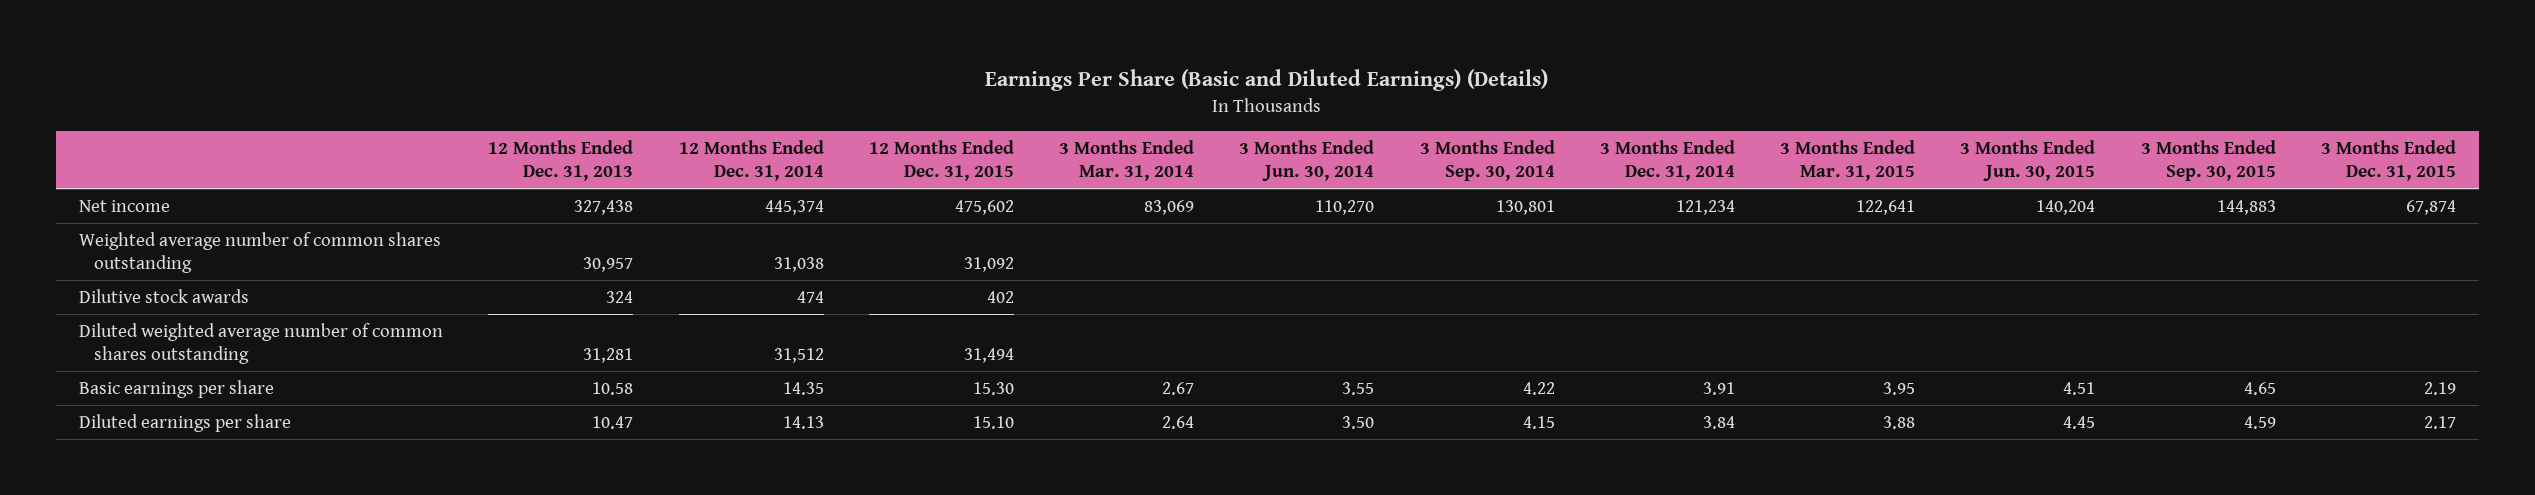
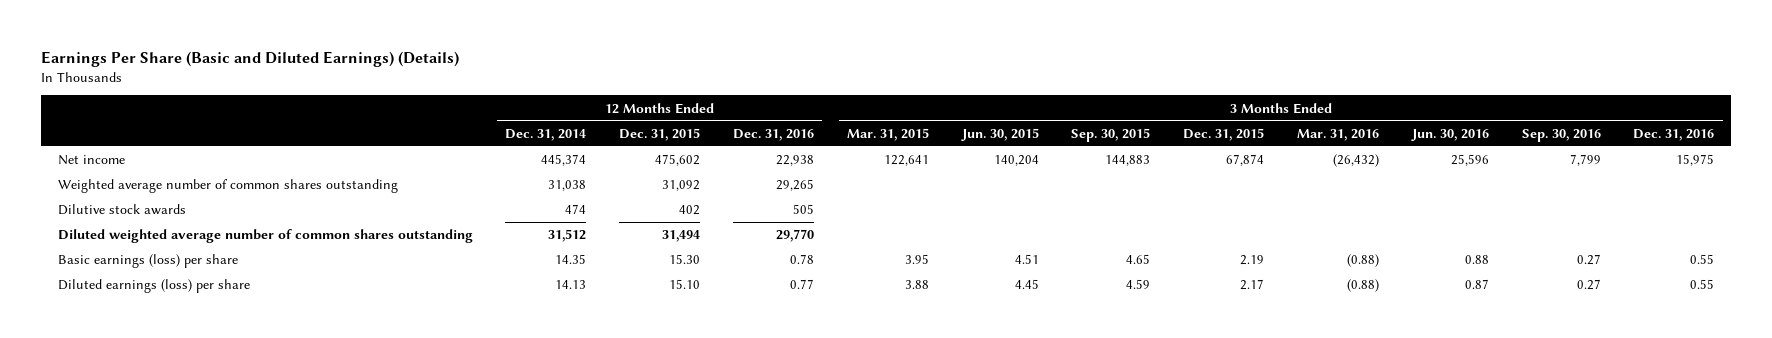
- | 12 Months Ended Dec. 31, 2013 | 12 Months Ended Dec. 31, 2014 | 12 Months Ended Dec. 31, 2015 | 3 Months Ended Mar. 31, 2014 | 3 Months Ended Jun. 30, 2014 | 3 Months Ended Sep. 30, 2014 | 3 Months Ended Dec. 31, 2014 | 3 Months Ended Mar. 31, 2015 | 3 Months Ended Jun. 30, 2015 | 3 Months Ended Sep. 30, 2015 | 3 Months Ended Dec. 31, 2015
+ | 12 Months Ended Dec. 31, 2014 | 12 Months Ended Dec. 31, 2015 | 12 Months Ended Dec. 31, 2016 | 3 Months Ended Mar. 31, 2015 | 3 Months Ended Jun. 30, 2015 | 3 Months Ended Sep. 30, 2015 | 3 Months Ended Dec. 31, 2015 | 3 Months Ended Mar. 31, 2016 | 3 Months Ended Jun. 30, 2016 | 3 Months Ended Sep. 30, 2016 | 3 Months Ended Dec. 31, 2016
- Basic earnings per share | 10.58 | 14.35 | 15.30 | 2.67 | 3.55 | 4.22 | 3.91 | 3.95 | 4.51 | 4.65 | 2.19
- Diluted earnings per share | 10.47 | 14.13 | 15.10 | 2.64 | 3.50 | 4.15 | 3.84 | 3.88 | 4.45 | 4.59 | 2.17
+ Basic earnings (loss) per share | 14.35 | 15.30 | 0.78 | 3.95 | 4.51 | 4.65 | 2.19 | (0.88) | 0.88 | 0.27 | 0.55
+ Diluted earnings (loss) per share | 14.13 | 15.10 | 0.77 | 3.88 | 4.45 | 4.59 | 2.17 | (0.88) | 0.87 | 0.27 | 0.55

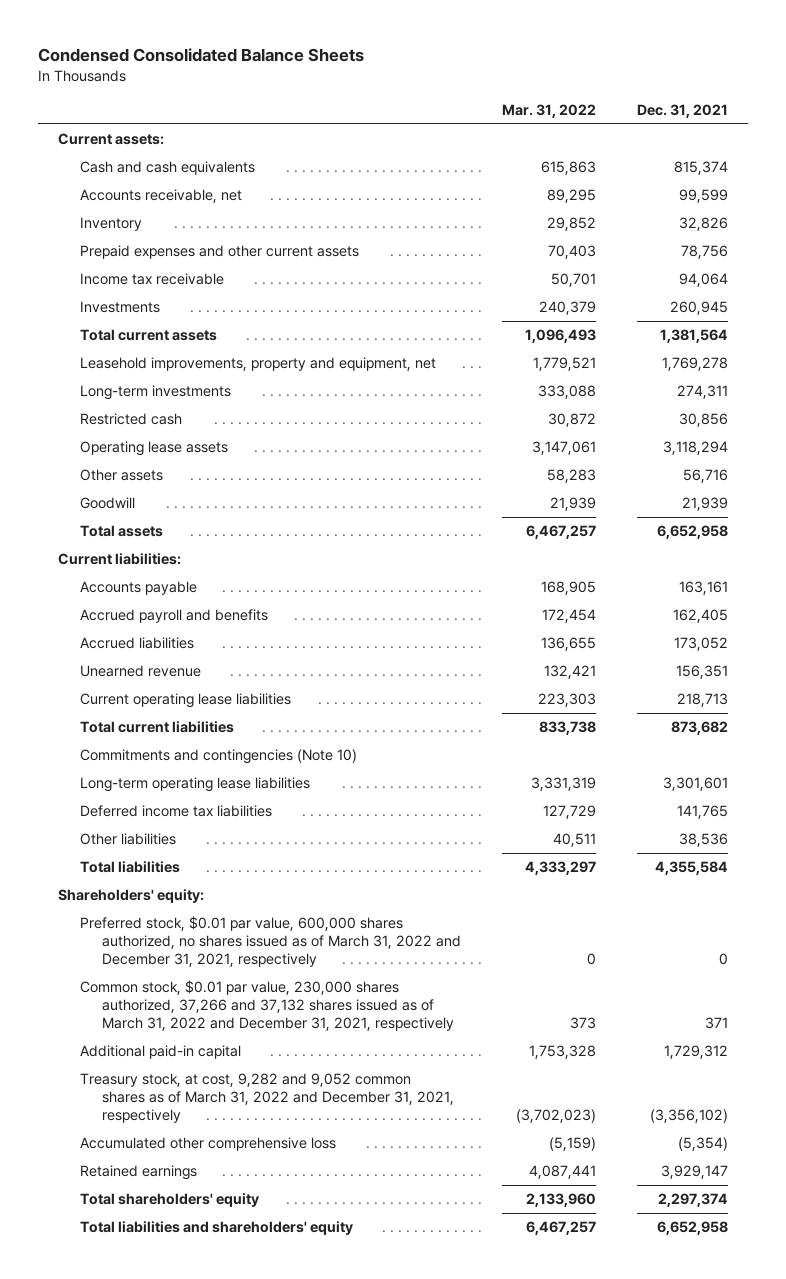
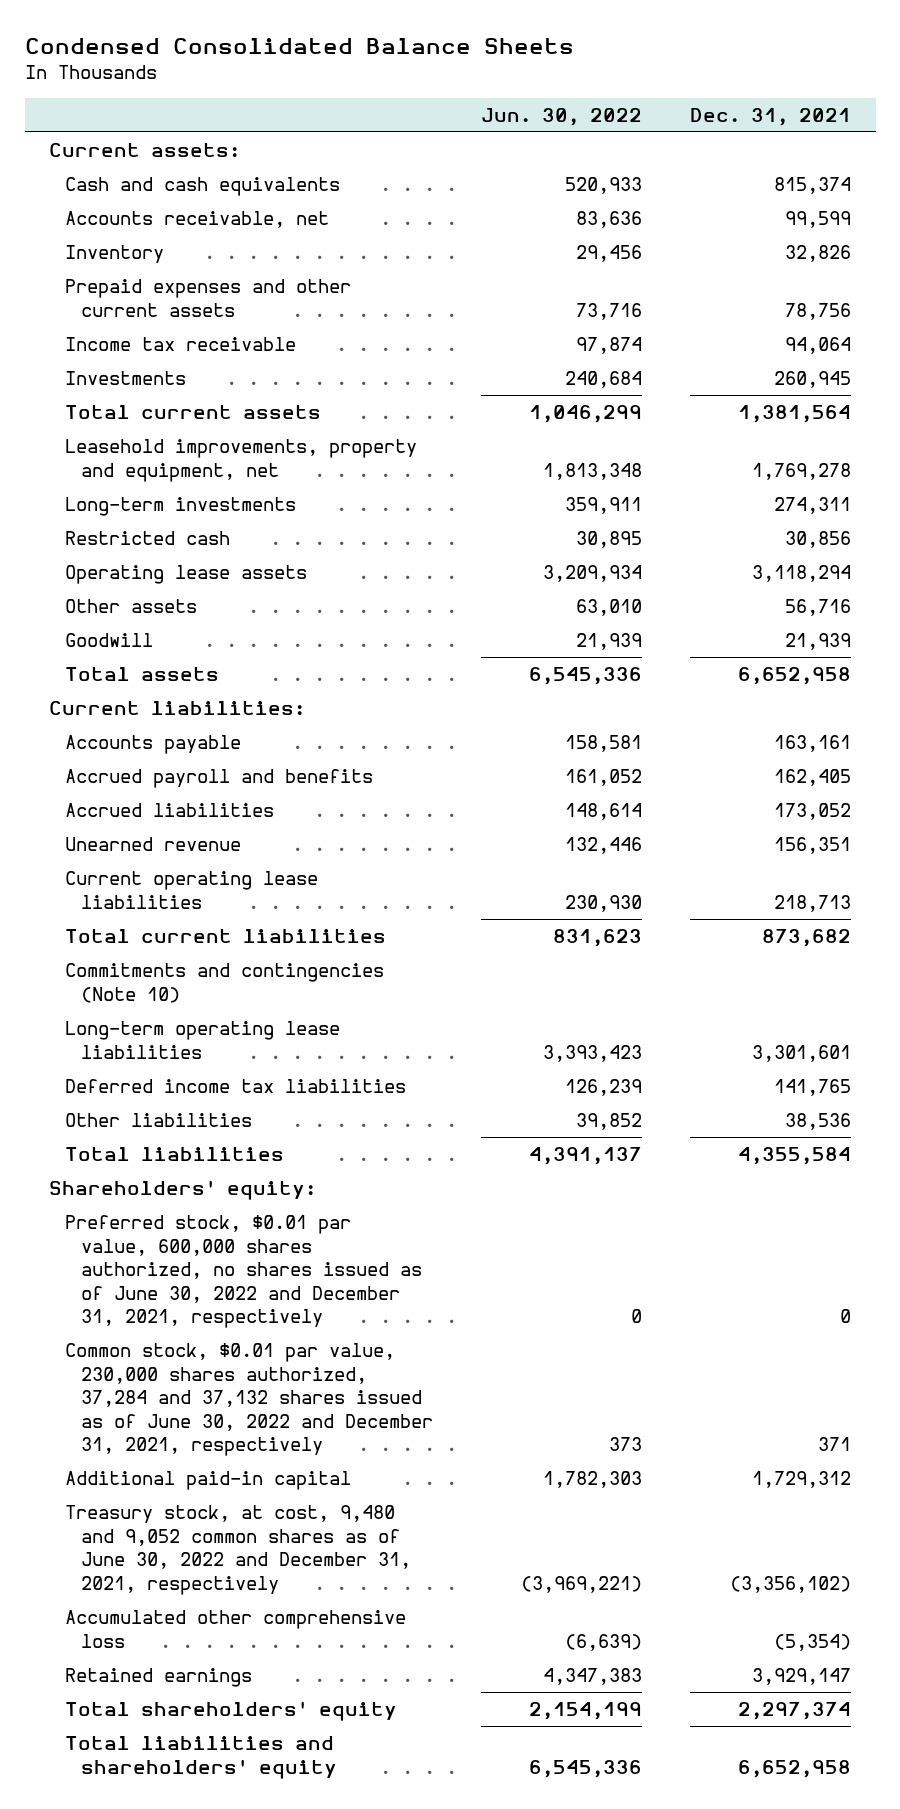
- | Mar. 31, 2022 | Dec. 31, 2021
+ | Jun. 30, 2022 | Dec. 31, 2021
- Preferred stock, $0.01 par value, 600,000 shares authorized, no shares issued as of March 31, 2022 and December 31, 2021, respectively | 0 | 0
- Common stock, $0.01 par value, 230,000 shares authorized, 37,266 and 37,132 shares issued as of March 31, 2022 and December 31, 2021, respectively | 373 | 371
+ Preferred stock, $0.01 par value, 600,000 shares authorized, no shares issued as of June 30, 2022 and December 31, 2021, respectively | 0 | 0
+ Common stock, $0.01 par value, 230,000 shares authorized, 37,284 and 37,132 shares issued as of June 30, 2022 and December 31, 2021, respectively | 373 | 371
- Treasury stock, at cost, 9,282 and 9,052 common shares as of March 31, 2022 and December 31, 2021, respectively | (3,702,023) | (3,356,102)
+ Treasury stock, at cost, 9,480 and 9,052 common shares as of June 30, 2022 and December 31, 2021, respectively | (3,969,221) | (3,356,102)

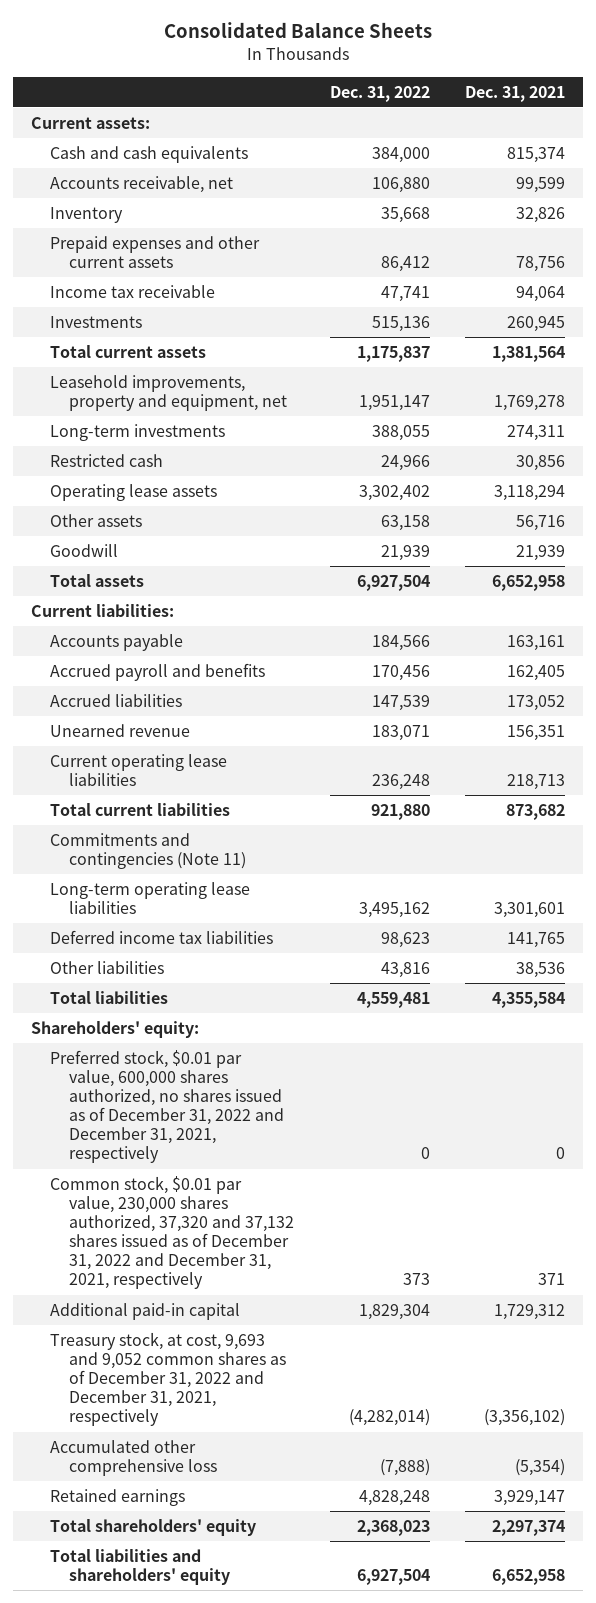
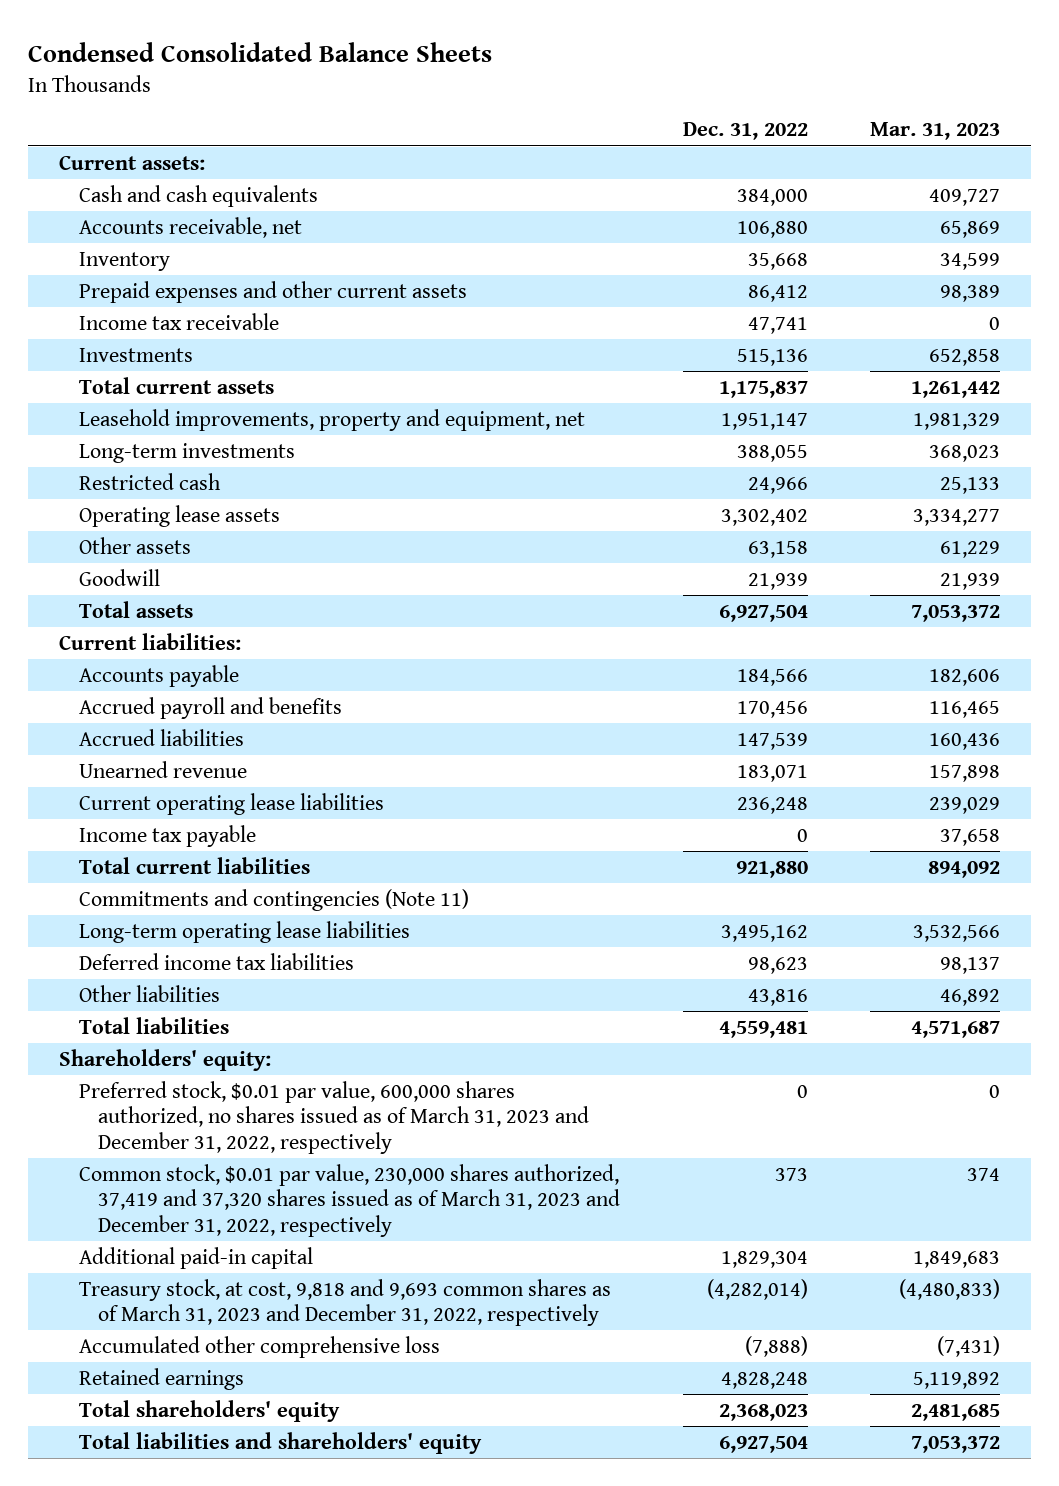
- Consolidated Balance Sheets
+ Condensed Consolidated Balance Sheets
- | Dec. 31, 2022 | Dec. 31, 2021
+ | Dec. 31, 2022 | Mar. 31, 2023
+ Income tax payable | 0 | 37,658
- Preferred stock, $0.01 par value, 600,000 shares authorized, no shares issued as of December 31, 2022 and December 31, 2021, respectively | 0 | 0
- Common stock, $0.01 par value, 230,000 shares authorized, 37,320 and 37,132 shares issued as of December 31, 2022 and December 31, 2021, respectively | 373 | 371
+ Preferred stock, $0.01 par value, 600,000 shares authorized, no shares issued as of March 31, 2023 and December 31, 2022, respectively | 0 | 0
+ Common stock, $0.01 par value, 230,000 shares authorized, 37,419 and 37,320 shares issued as of March 31, 2023 and December 31, 2022, respectively | 373 | 374
- Treasury stock, at cost, 9,693 and 9,052 common shares as of December 31, 2022 and December 31, 2021, respectively | (4,282,014) | (3,356,102)
+ Treasury stock, at cost, 9,818 and 9,693 common shares as of March 31, 2023 and December 31, 2022, respectively | (4,282,014) | (4,480,833)

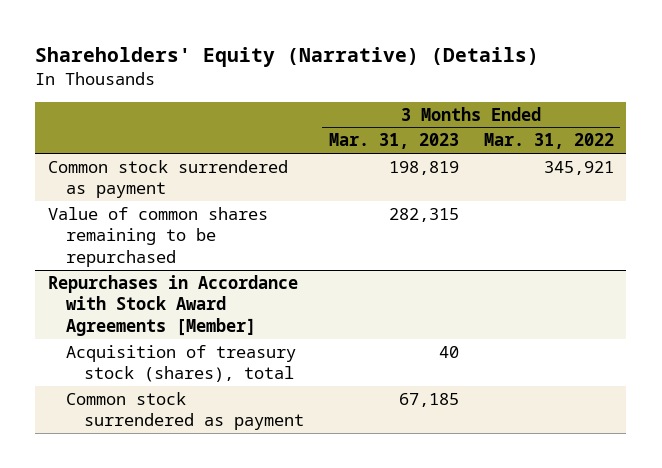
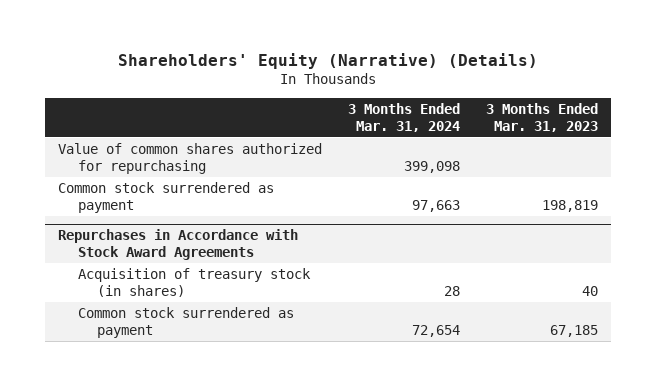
- | 3 Months Ended Mar. 31, 2023 | 3 Months Ended Mar. 31, 2022
+ | 3 Months Ended Mar. 31, 2024 | 3 Months Ended Mar. 31, 2023
+ Value of common shares authorized for repurchasing | 399,098 |
- Value of common shares remaining to be repurchased | 282,315 |
- Repurchases in Accordance with Stock Award Agreements [Member]
- Acquisition of treasury stock (shares), total | 40 |
+ Repurchases in Accordance with Stock Award Agreements
+ Acquisition of treasury stock (in shares) | 28 | 40

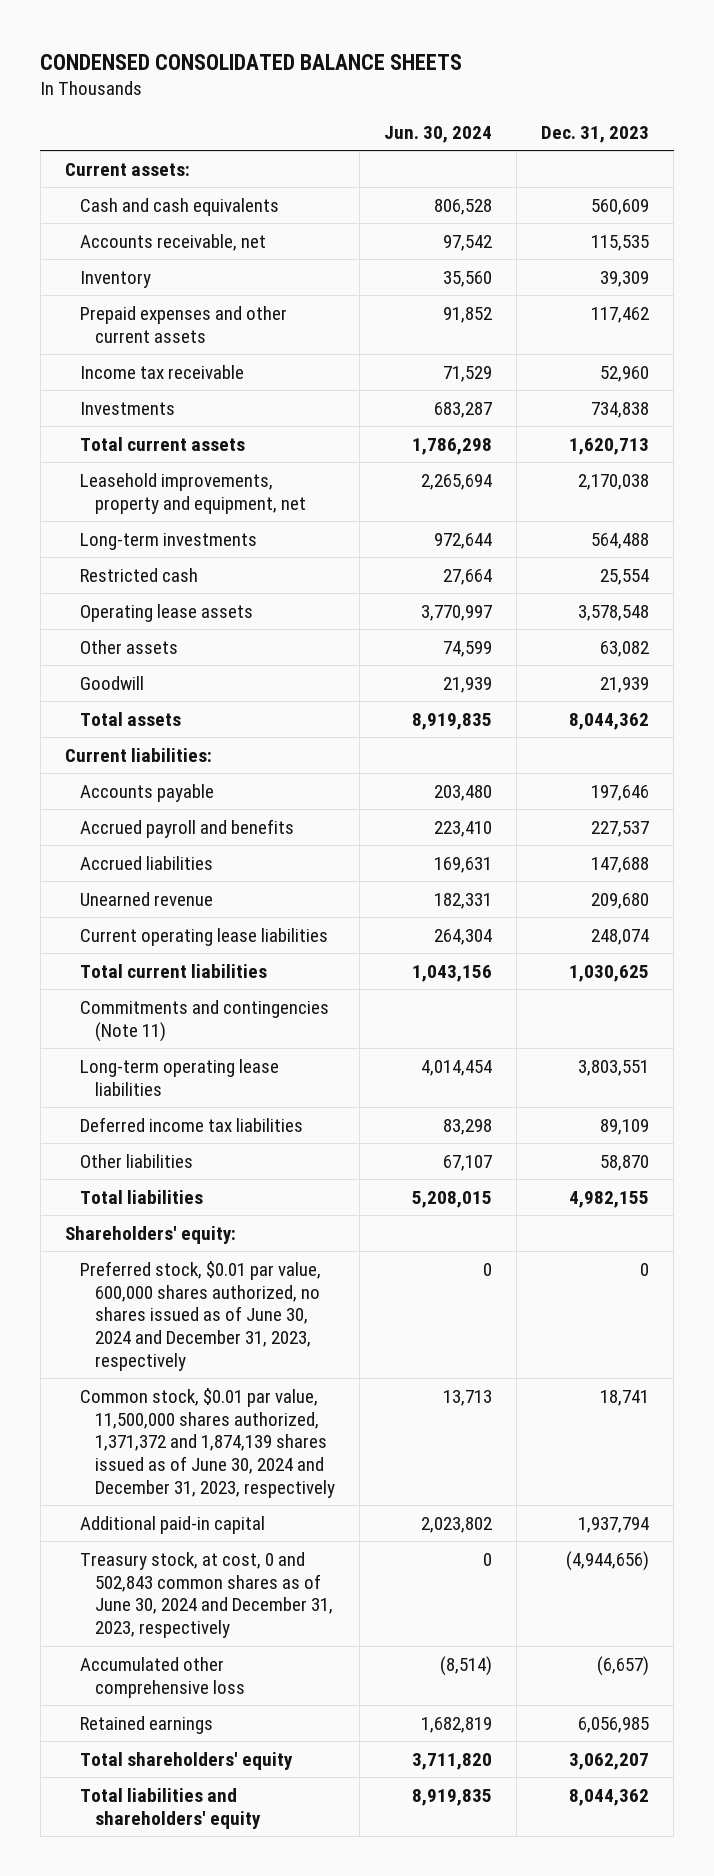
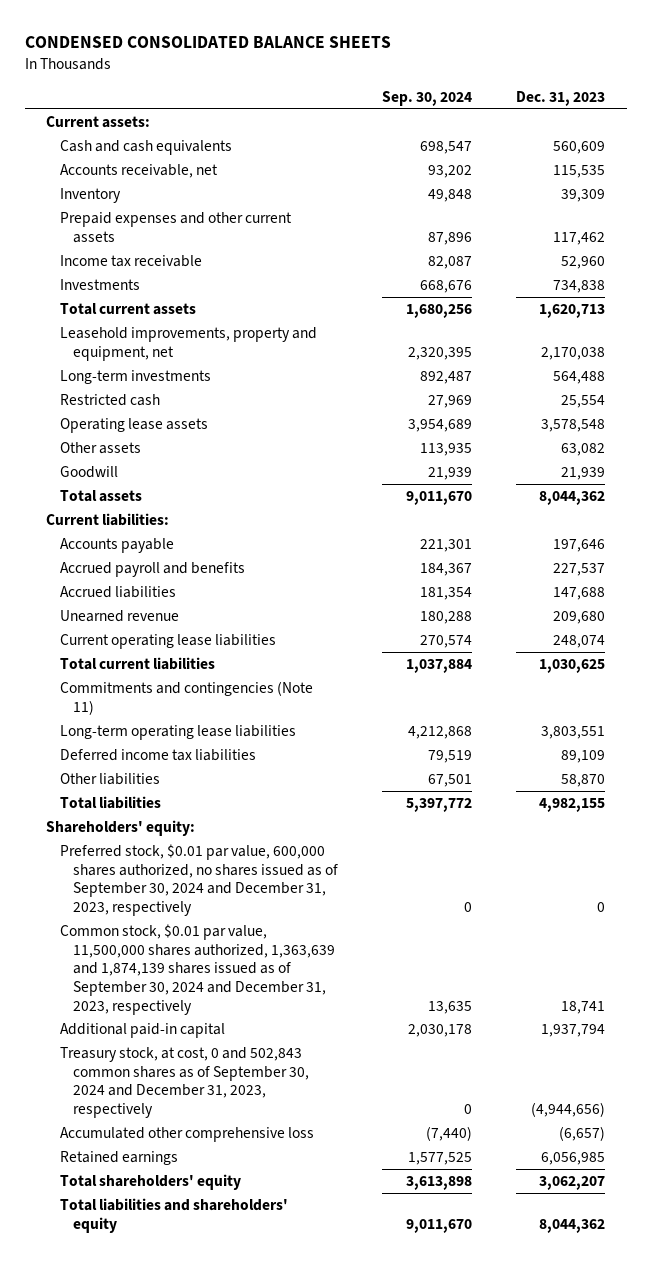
- | Jun. 30, 2024 | Dec. 31, 2023
+ | Sep. 30, 2024 | Dec. 31, 2023
- Preferred stock, $0.01 par value, 600,000 shares authorized, no shares issued as of June 30, 2024 and December 31, 2023, respectively | 0 | 0
- Common stock, $0.01 par value, 11,500,000 shares authorized, 1,371,372 and 1,874,139 shares issued as of June 30, 2024 and December 31, 2023, respectively | 13,713 | 18,741
+ Preferred stock, $0.01 par value, 600,000 shares authorized, no shares issued as of September 30, 2024 and December 31, 2023, respectively | 0 | 0
+ Common stock, $0.01 par value, 11,500,000 shares authorized, 1,363,639 and 1,874,139 shares issued as of September 30, 2024 and December 31, 2023, respectively | 13,635 | 18,741
- Treasury stock, at cost, 0 and 502,843 common shares as of June 30, 2024 and December 31, 2023, respectively | 0 | (4,944,656)
+ Treasury stock, at cost, 0 and 502,843 common shares as of September 30, 2024 and December 31, 2023, respectively | 0 | (4,944,656)

